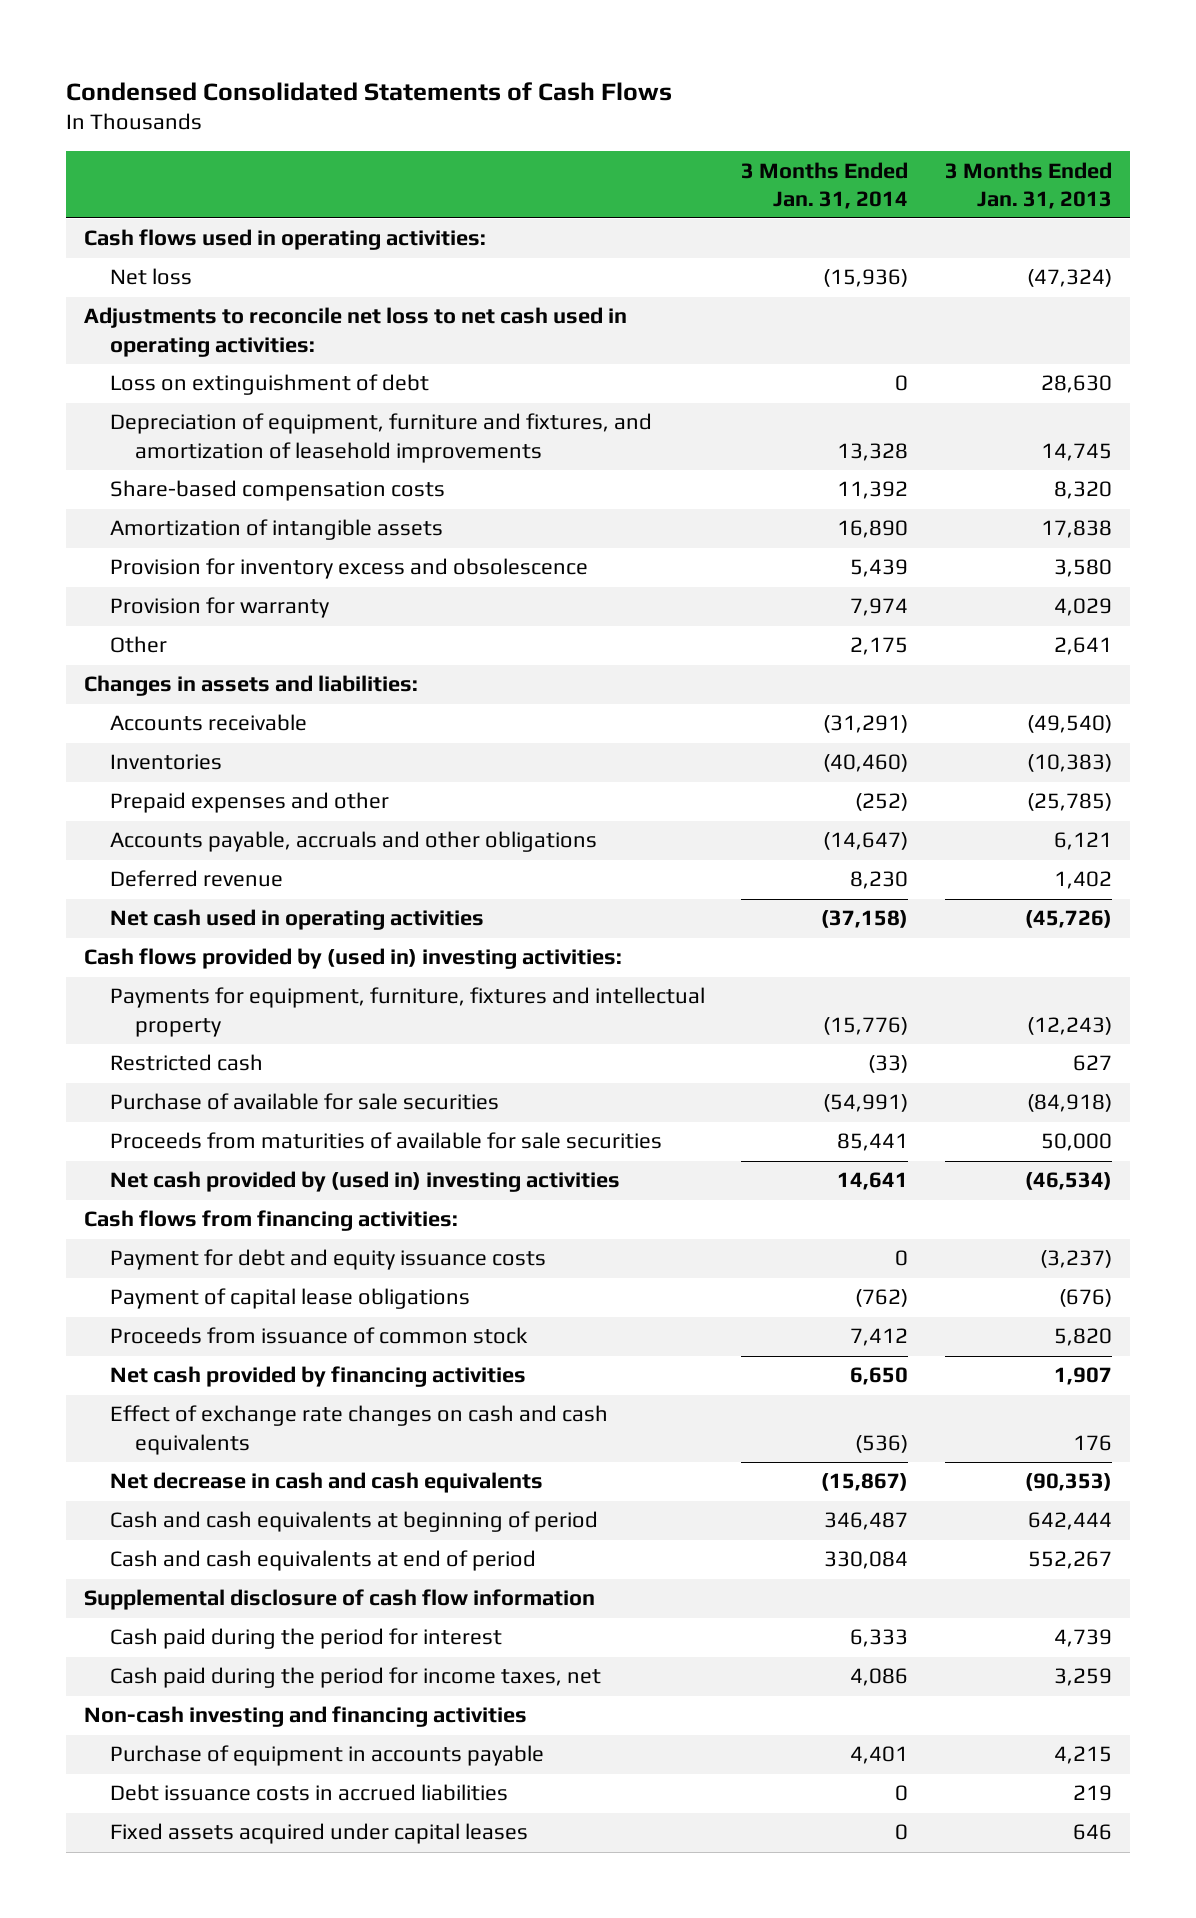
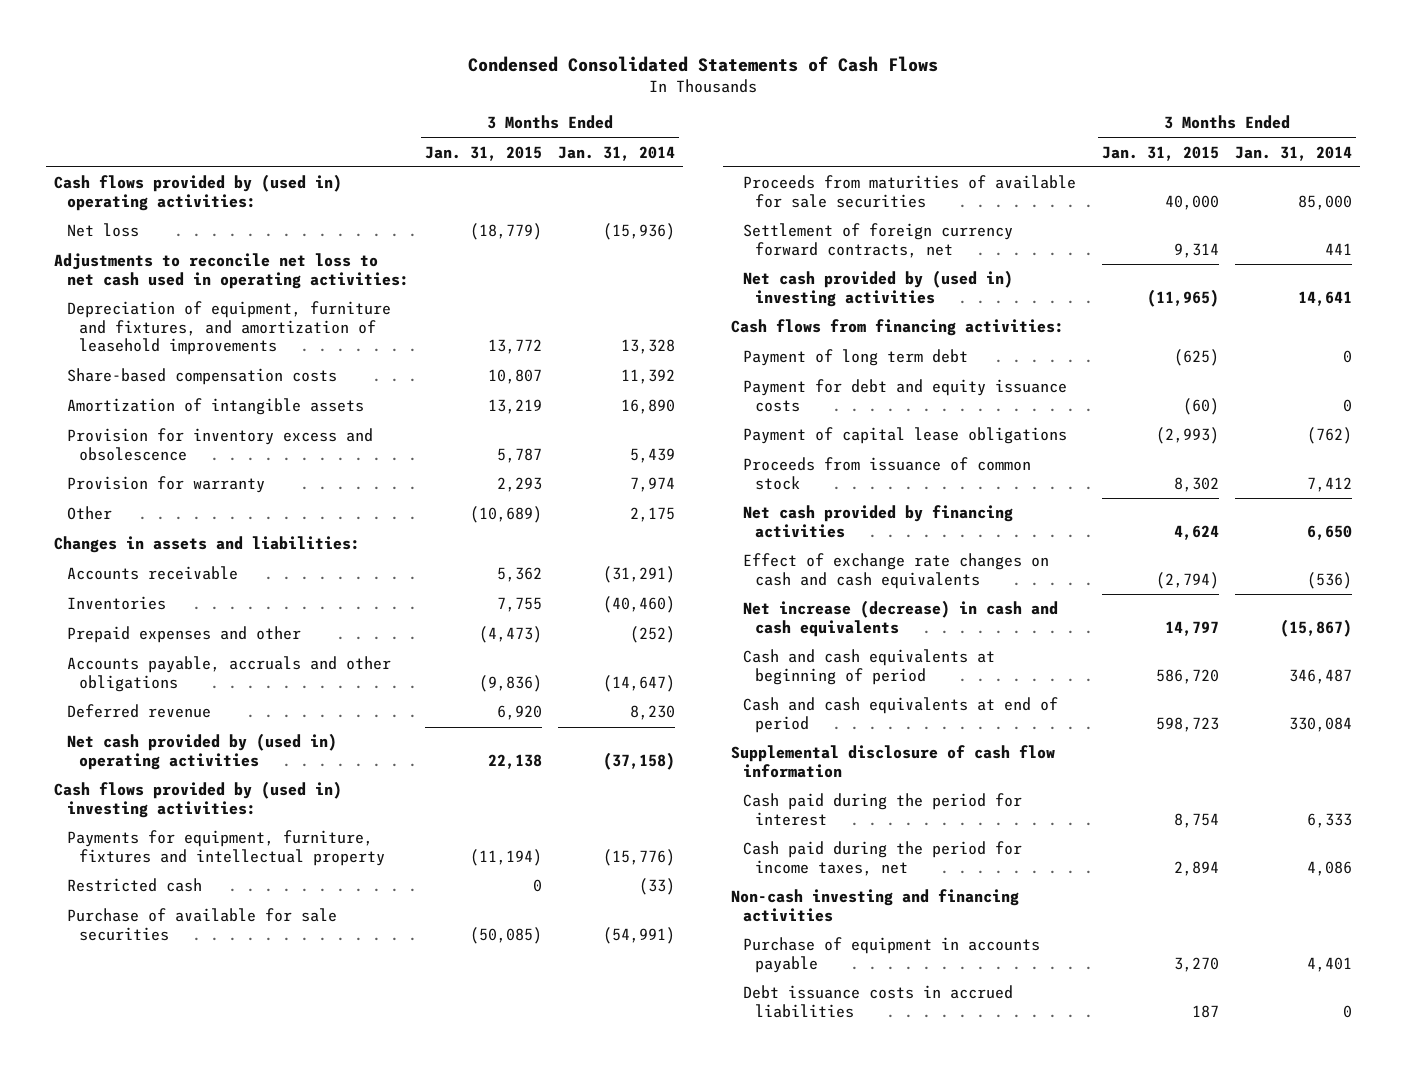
- | 3 Months Ended Jan. 31, 2014 | 3 Months Ended Jan. 31, 2013
+ | 3 Months Ended Jan. 31, 2015 | 3 Months Ended Jan. 31, 2014
- Cash flows used in operating activities:
+ Cash flows provided by (used in) operating activities:
- Loss on extinguishment of debt | 0 | 28,630
- Net cash used in operating activities | (37,158) | (45,726)
+ Net cash provided by (used in) operating activities | 22,138 | (37,158)
- Proceeds from maturities of available for sale securities | 85,441 | 50,000
+ Proceeds from maturities of available for sale securities | 40,000 | 85,000
+ Settlement of foreign currency forward contracts, net | 9,314 | 441
+ Payment of long term debt | (625) | 0
- Net decrease in cash and cash equivalents | (15,867) | (90,353)
+ Net increase (decrease) in cash and cash equivalents | 14,797 | (15,867)
- Fixed assets acquired under capital leases | 0 | 646

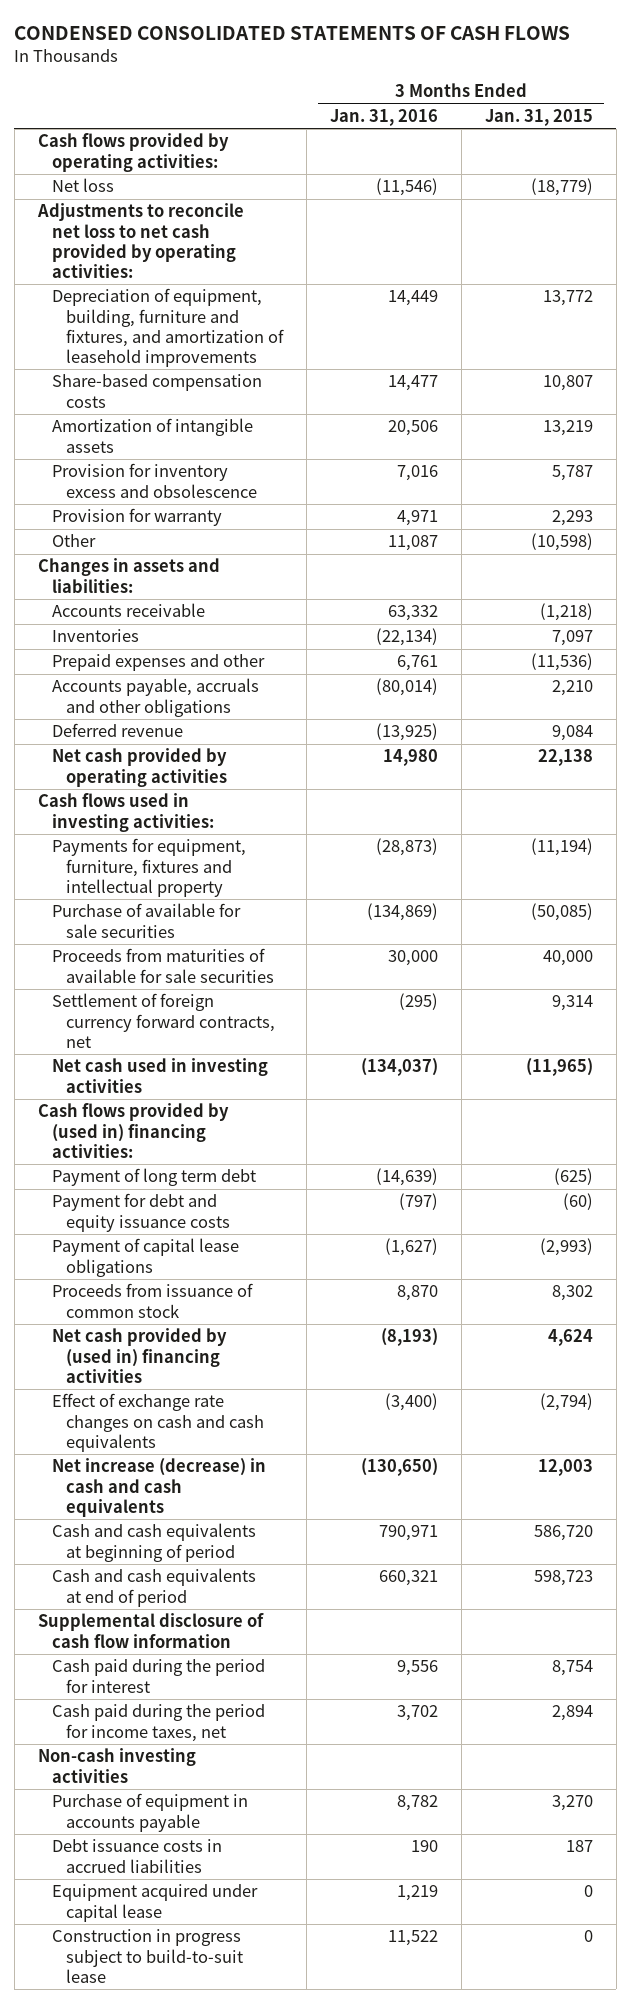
- Condensed Consolidated Statements of Cash Flows
+ CONDENSED CONSOLIDATED STATEMENTS OF CASH FLOWS
- | 3 Months Ended Jan. 31, 2015 | 3 Months Ended Jan. 31, 2014
+ | 3 Months Ended Jan. 31, 2016 | 3 Months Ended Jan. 31, 2015
- Cash flows provided by (used in) operating activities:
+ Cash flows provided by operating activities:
- Adjustments to reconcile net loss to net cash used in operating activities:
- Depreciation of equipment, furniture and fixtures, and amortization of leasehold improvements | 13,772 | 13,328
+ Adjustments to reconcile net loss to net cash provided by operating activities:
+ Depreciation of equipment, building, furniture and fixtures, and amortization of leasehold improvements | 14,449 | 13,772
- Other | (10,689) | 2,175
+ Other | 11,087 | (10,598)
- Accounts receivable | 5,362 | (31,291)
- Inventories | 7,755 | (40,460)
- Prepaid expenses and other | (4,473) | (252)
- Accounts payable, accruals and other obligations | (9,836) | (14,647)
- Deferred revenue | 6,920 | 8,230
- Net cash provided by (used in) operating activities | 22,138 | (37,158)
- Cash flows provided by (used in) investing activities:
+ Accounts receivable | 63,332 | (1,218)
+ Inventories | (22,134) | 7,097
+ Prepaid expenses and other | 6,761 | (11,536)
+ Accounts payable, accruals and other obligations | (80,014) | 2,210
+ Deferred revenue | (13,925) | 9,084
+ Net cash provided by operating activities | 14,980 | 22,138
+ Cash flows used in investing activities:
- Restricted cash | 0 | (33)
- Net cash provided by (used in) investing activities | (11,965) | 14,641
- Cash flows from financing activities:
+ Net cash used in investing activities | (134,037) | (11,965)
+ Cash flows provided by (used in) financing activities:
- Net cash provided by financing activities | 4,624 | 6,650
+ Net cash provided by (used in) financing activities | (8,193) | 4,624
- Net increase (decrease) in cash and cash equivalents | 14,797 | (15,867)
+ Net increase (decrease) in cash and cash equivalents | (130,650) | 12,003
- Non-cash investing and financing activities
+ Non-cash investing activities
+ Equipment acquired under capital lease | 1,219 | 0
+ Construction in progress subject to build-to-suit lease | 11,522 | 0

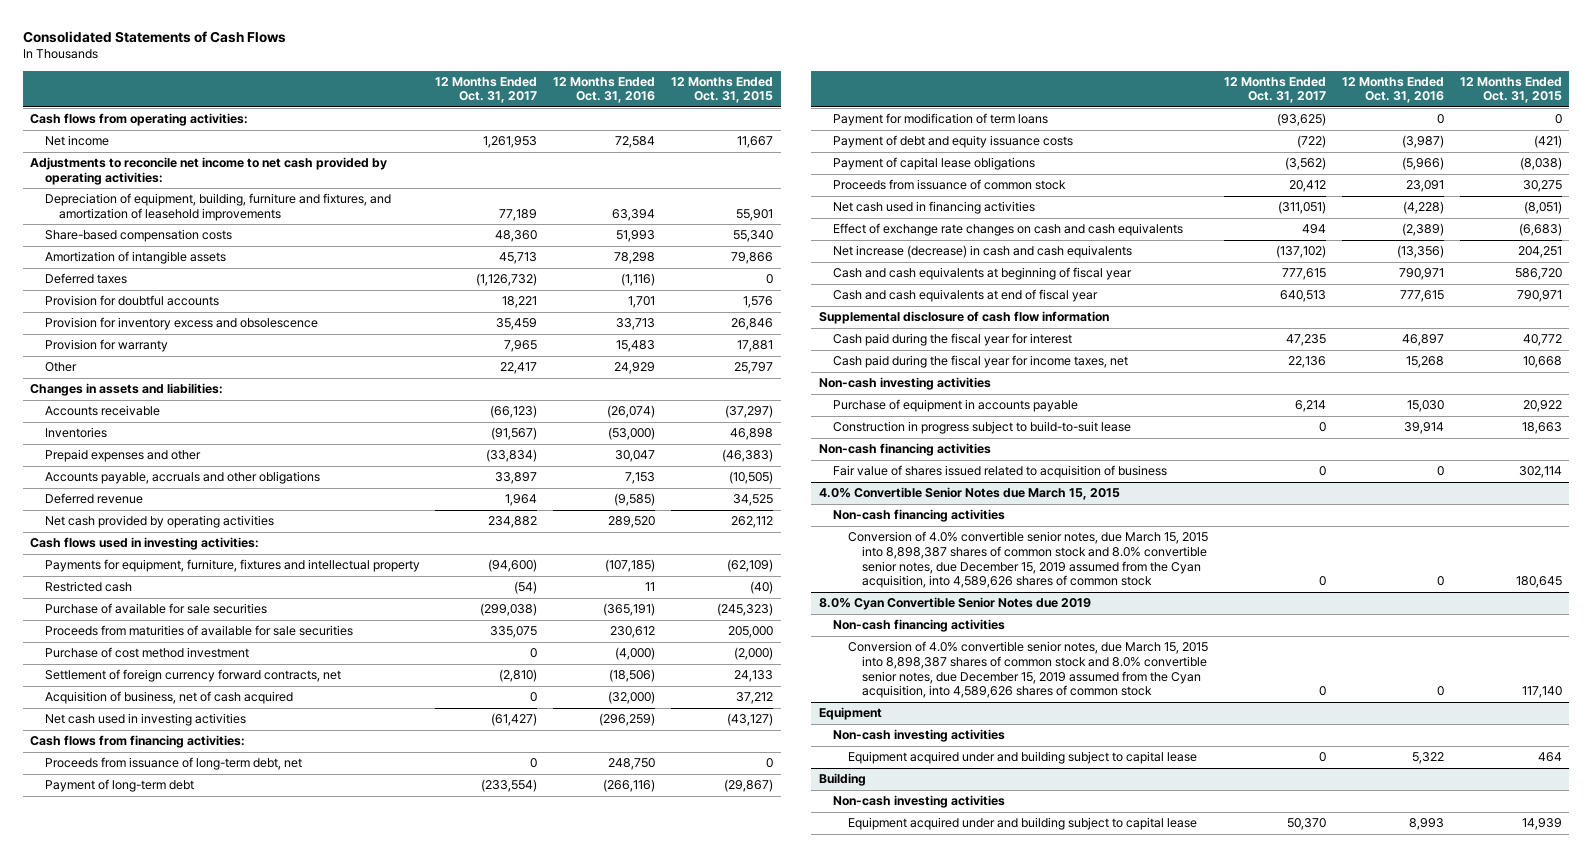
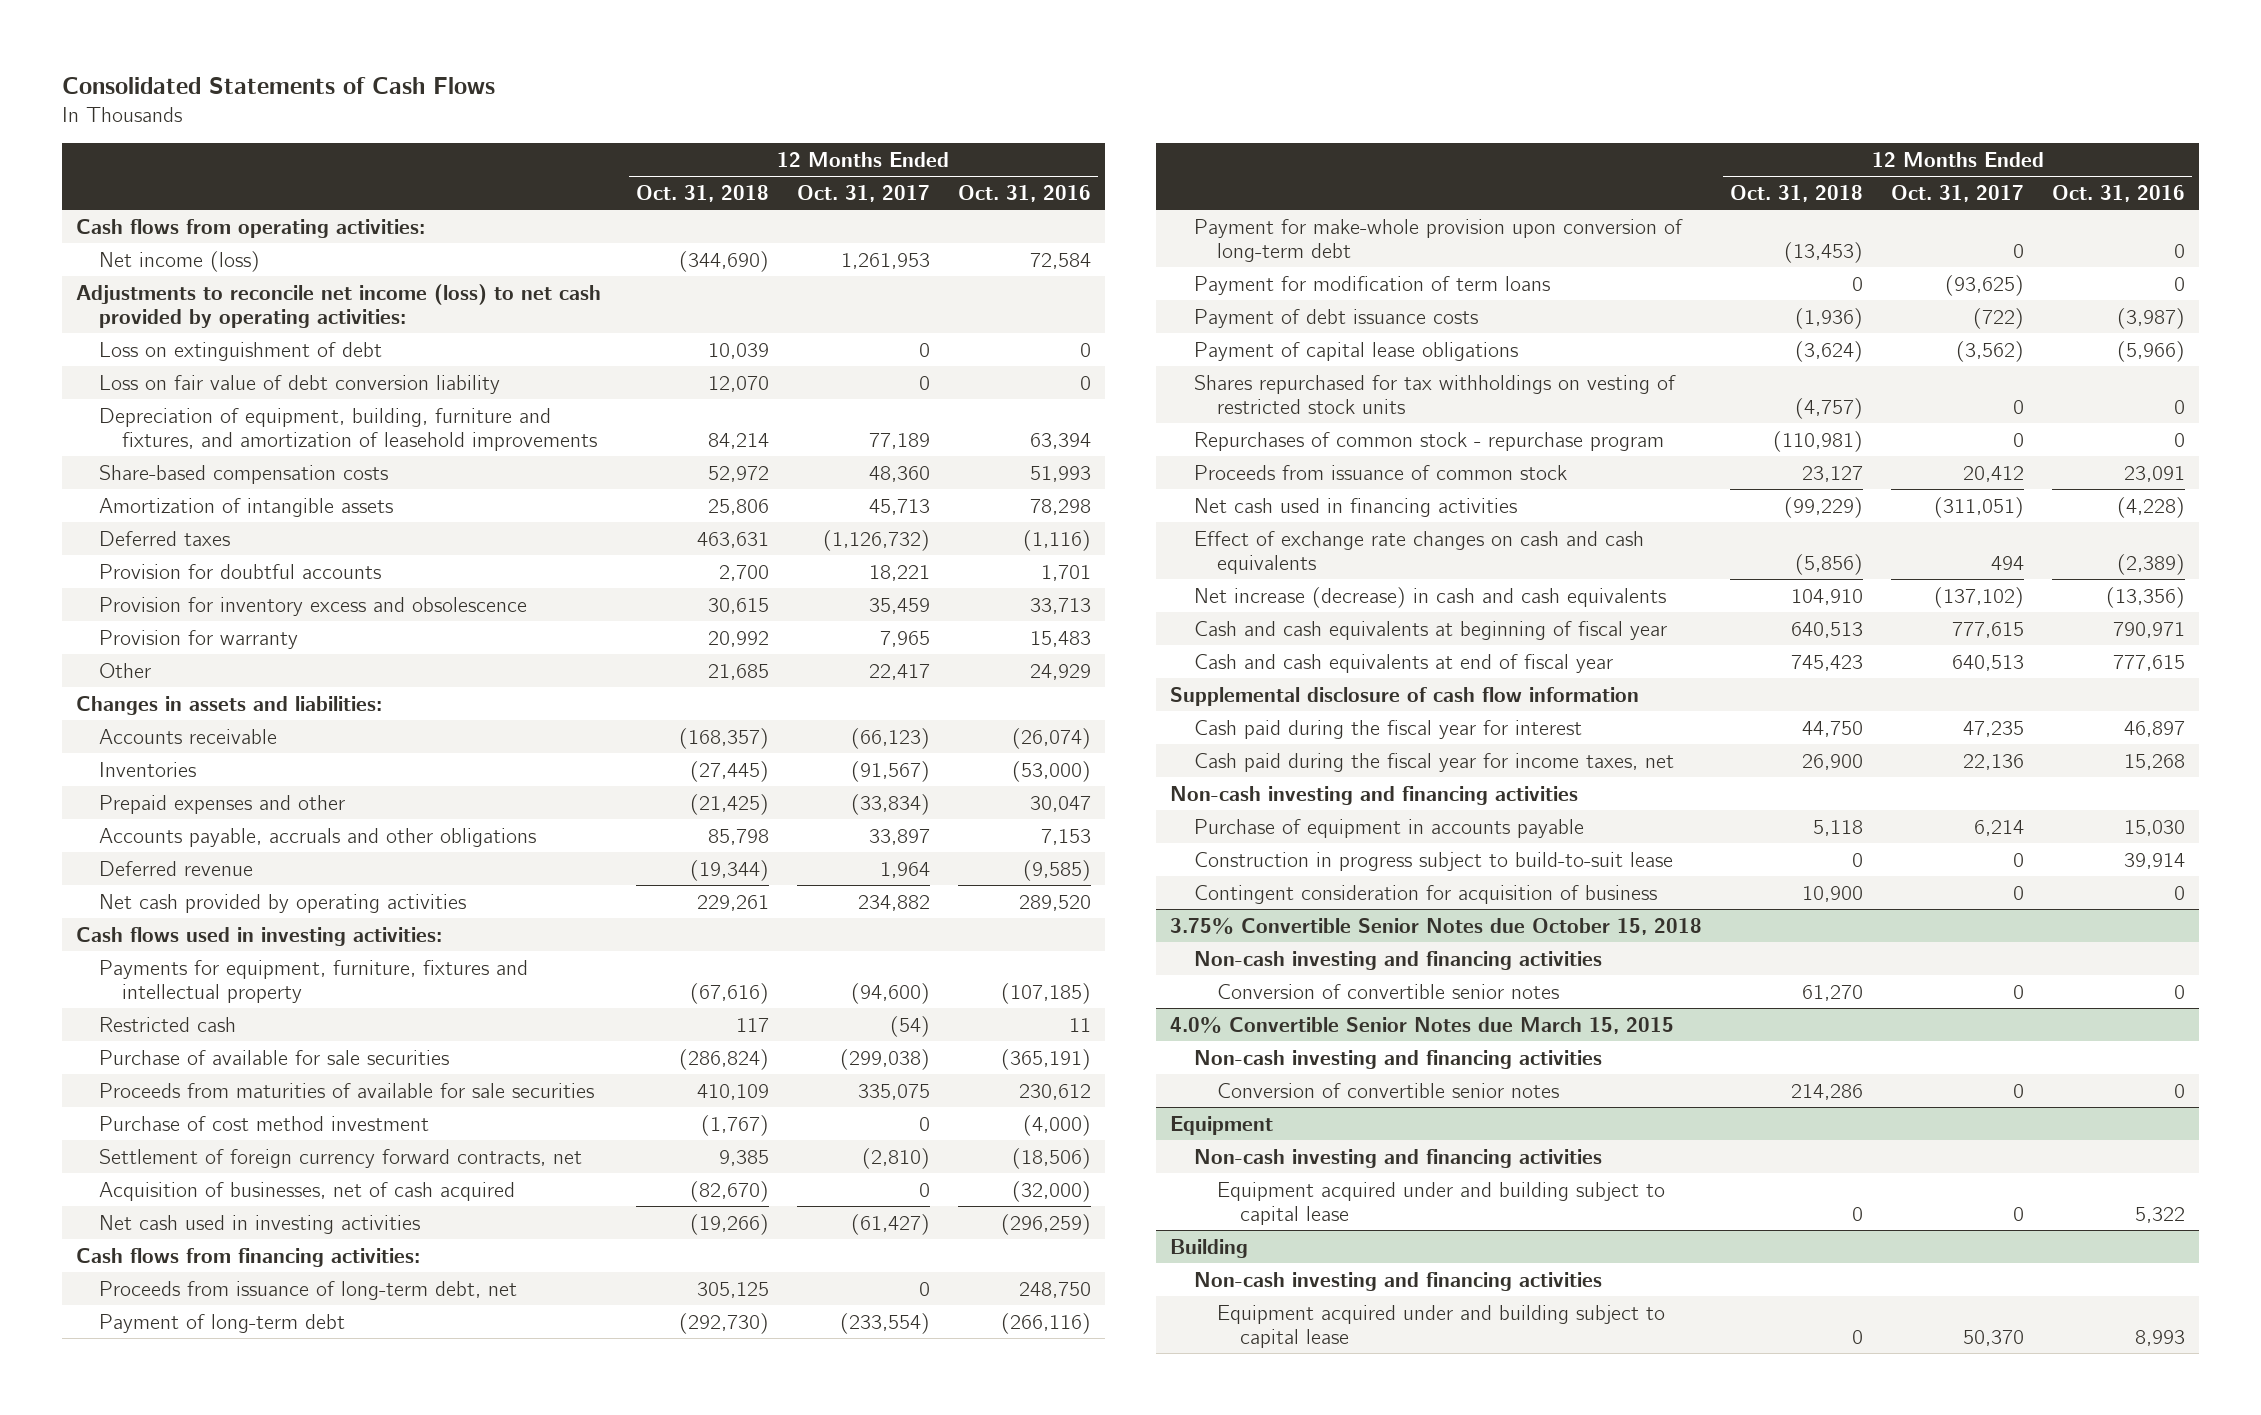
- | 12 Months Ended Oct. 31, 2017 | 12 Months Ended Oct. 31, 2016 | 12 Months Ended Oct. 31, 2015
+ | 12 Months Ended Oct. 31, 2018 | 12 Months Ended Oct. 31, 2017 | 12 Months Ended Oct. 31, 2016
- Net income | 1,261,953 | 72,584 | 11,667
- Adjustments to reconcile net income to net cash provided by operating activities:
+ Net income (loss) | (344,690) | 1,261,953 | 72,584
+ Adjustments to reconcile net income (loss) to net cash provided by operating activities:
+ Loss on extinguishment of debt | 10,039 | 0 | 0
+ Loss on fair value of debt conversion liability | 12,070 | 0 | 0
- Acquisition of business, net of cash acquired | 0 | (32,000) | 37,212
+ Acquisition of businesses, net of cash acquired | (82,670) | 0 | (32,000)
+ Payment for make-whole provision upon conversion of long-term debt | (13,453) | 0 | 0
- Payment of debt and equity issuance costs | (722) | (3,987) | (421)
+ Payment of debt issuance costs | (1,936) | (722) | (3,987)
+ Shares repurchased for tax withholdings on vesting of restricted stock units | (4,757) | 0 | 0
+ Repurchases of common stock - repurchase program | (110,981) | 0 | 0
- Non-cash investing activities
+ Non-cash investing and financing activities
- Non-cash financing activities
- Fair value of shares issued related to acquisition of business | 0 | 0 | 302,114
+ Contingent consideration for acquisition of business | 10,900 | 0 | 0
+ 3.75% Convertible Senior Notes due October 15, 2018
+ Non-cash investing and financing activities
+ Conversion of convertible senior notes | 61,270 | 0 | 0
@ 4.0% Convertible Senior Notes due March 15, 2015
- Non-cash financing activities
- Conversion of 4.0% convertible senior notes, due March 15, 2015 into 8,898,387 shares of common stock and 8.0% convertible senior notes, due December 15, 2019 assumed from the Cyan acquisition, into 4,589,626 shares of common stock | 0 | 0 | 180,645
- 8.0% Cyan Convertible Senior Notes due 2019
- Non-cash financing activities
- Conversion of 4.0% convertible senior notes, due March 15, 2015 into 8,898,387 shares of common stock and 8.0% convertible senior notes, due December 15, 2019 assumed from the Cyan acquisition, into 4,589,626 shares of common stock | 0 | 0 | 117,140
@ 4.0% Convertible Senior Notes due March 15, 2015
+ Non-cash investing and financing activities
+ Conversion of convertible senior notes | 214,286 | 0 | 0
@ Equipment
- Non-cash investing activities
+ Non-cash investing and financing activities
@ Building
- Non-cash investing activities
+ Non-cash investing and financing activities

